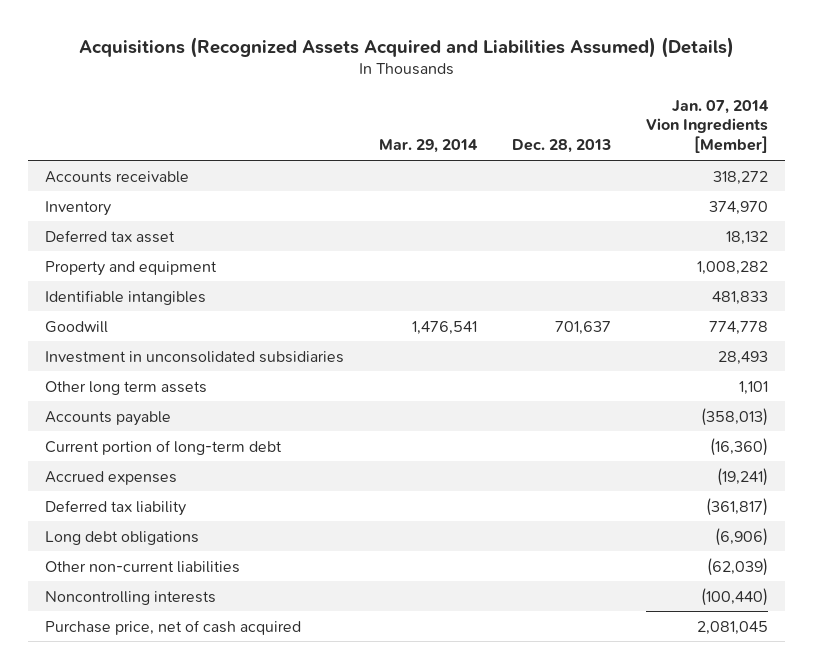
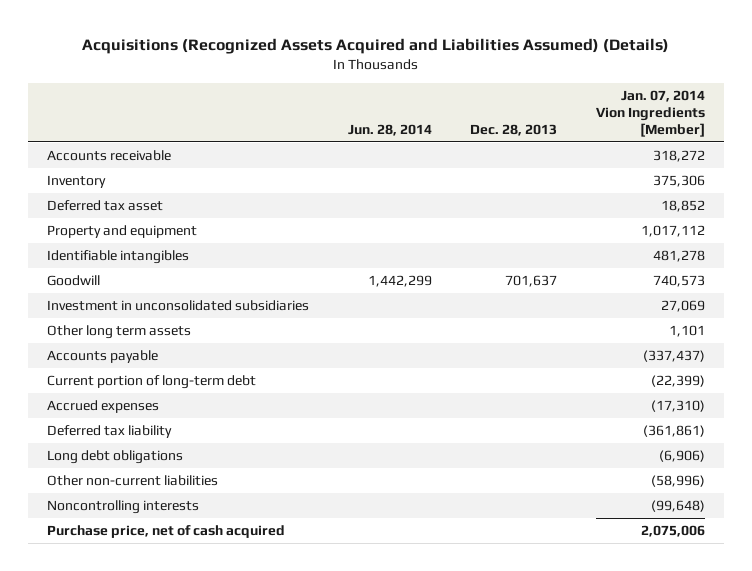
- | Mar. 29, 2014 | Dec. 28, 2013 | Jan. 07, 2014 Vion Ingredients [Member]
+ | Jun. 28, 2014 | Dec. 28, 2013 | Jan. 07, 2014 Vion Ingredients [Member]
- Inventory | | | 374,970
- Deferred tax asset | | | 18,132
- Property and equipment | | | 1,008,282
- Identifiable intangibles | | | 481,833
- Goodwill | 1,476,541 | 701,637 | 774,778
- Investment in unconsolidated subsidiaries | | | 28,493
+ Inventory | | | 375,306
+ Deferred tax asset | | | 18,852
+ Property and equipment | | | 1,017,112
+ Identifiable intangibles | | | 481,278
+ Goodwill | 1,442,299 | 701,637 | 740,573
+ Investment in unconsolidated subsidiaries | | | 27,069
- Accounts payable | | | (358,013)
- Current portion of long-term debt | | | (16,360)
- Accrued expenses | | | (19,241)
- Deferred tax liability | | | (361,817)
+ Accounts payable | | | (337,437)
+ Current portion of long-term debt | | | (22,399)
+ Accrued expenses | | | (17,310)
+ Deferred tax liability | | | (361,861)
- Other non-current liabilities | | | (62,039)
- Noncontrolling interests | | | (100,440)
- Purchase price, net of cash acquired | | | 2,081,045
+ Other non-current liabilities | | | (58,996)
+ Noncontrolling interests | | | (99,648)
+ Purchase price, net of cash acquired | | | 2,075,006

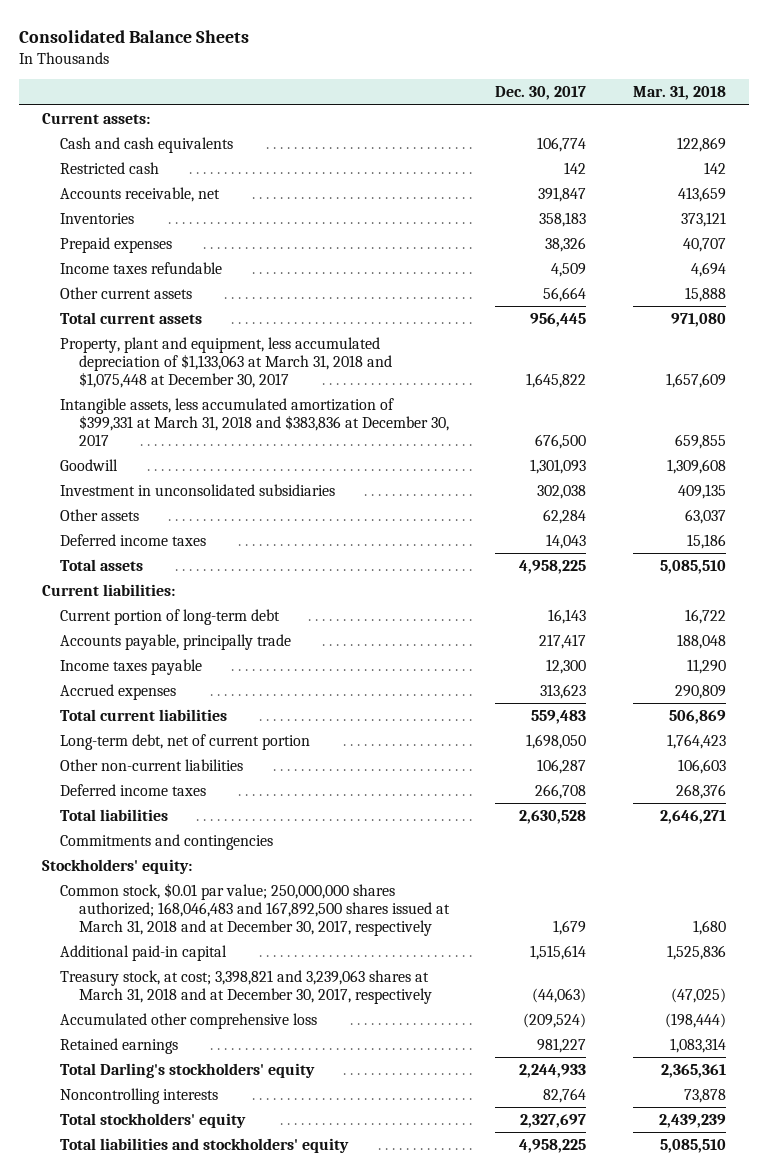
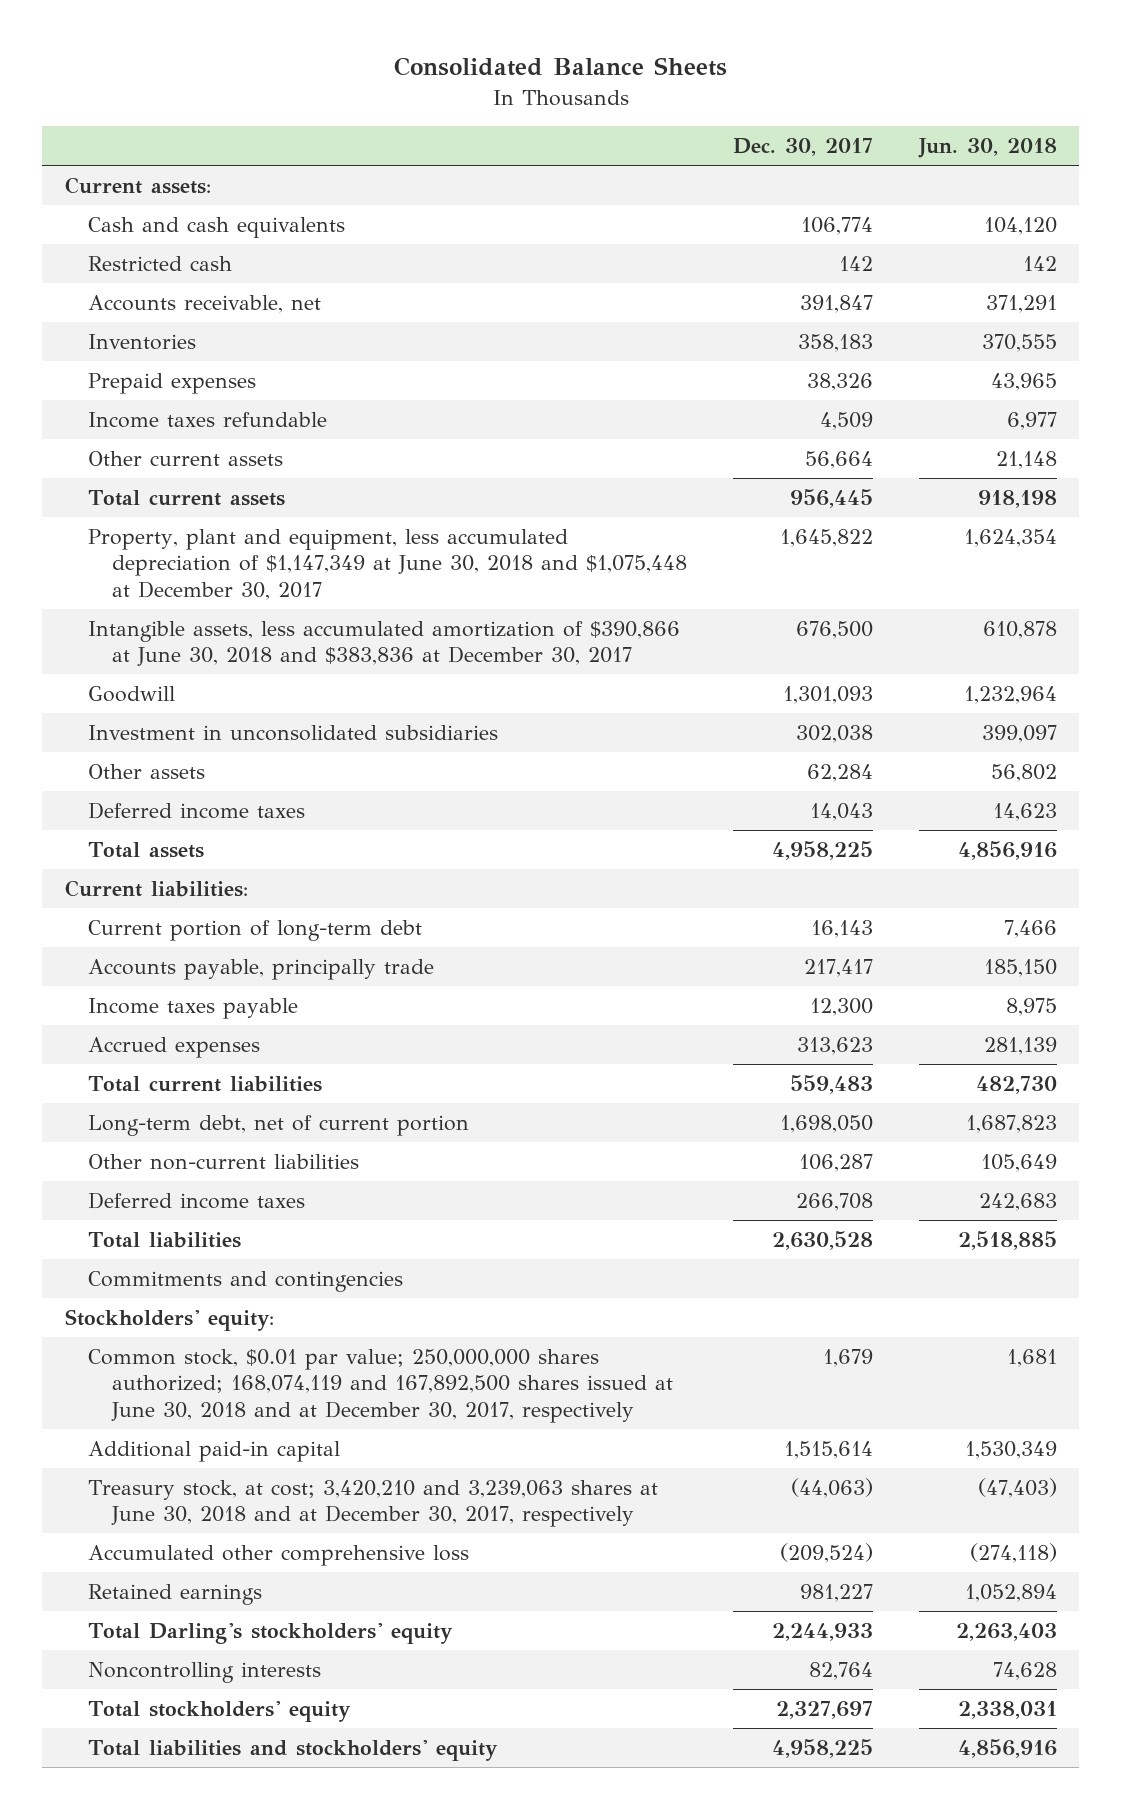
- | Dec. 30, 2017 | Mar. 31, 2018
+ | Dec. 30, 2017 | Jun. 30, 2018
- Property, plant and equipment, less accumulated depreciation of $1,133,063 at March 31, 2018 and $1,075,448 at December 30, 2017 | 1,645,822 | 1,657,609
- Intangible assets, less accumulated amortization of $399,331 at March 31, 2018 and $383,836 at December 30, 2017 | 676,500 | 659,855
+ Property, plant and equipment, less accumulated depreciation of $1,147,349 at June 30, 2018 and $1,075,448 at December 30, 2017 | 1,645,822 | 1,624,354
+ Intangible assets, less accumulated amortization of $390,866 at June 30, 2018 and $383,836 at December 30, 2017 | 676,500 | 610,878
- Common stock, $0.01 par value; 250,000,000 shares authorized; 168,046,483 and 167,892,500 shares issued at March 31, 2018 and at December 30, 2017, respectively | 1,679 | 1,680
+ Common stock, $0.01 par value; 250,000,000 shares authorized; 168,074,119 and 167,892,500 shares issued at June 30, 2018 and at December 30, 2017, respectively | 1,679 | 1,681
- Treasury stock, at cost; 3,398,821 and 3,239,063 shares at March 31, 2018 and at December 30, 2017, respectively | (44,063) | (47,025)
+ Treasury stock, at cost; 3,420,210 and 3,239,063 shares at June 30, 2018 and at December 30, 2017, respectively | (44,063) | (47,403)

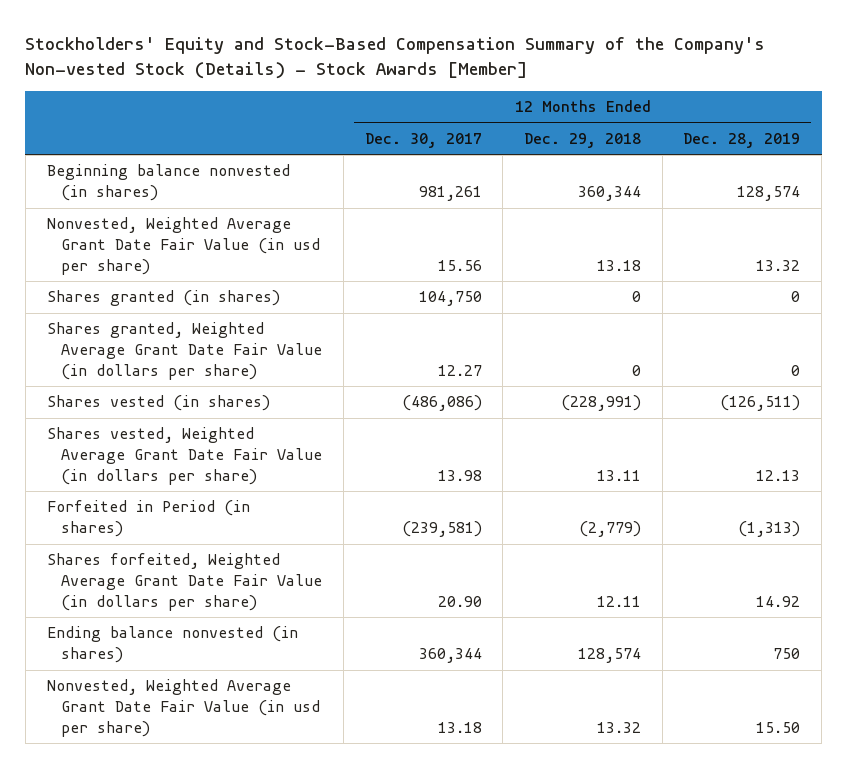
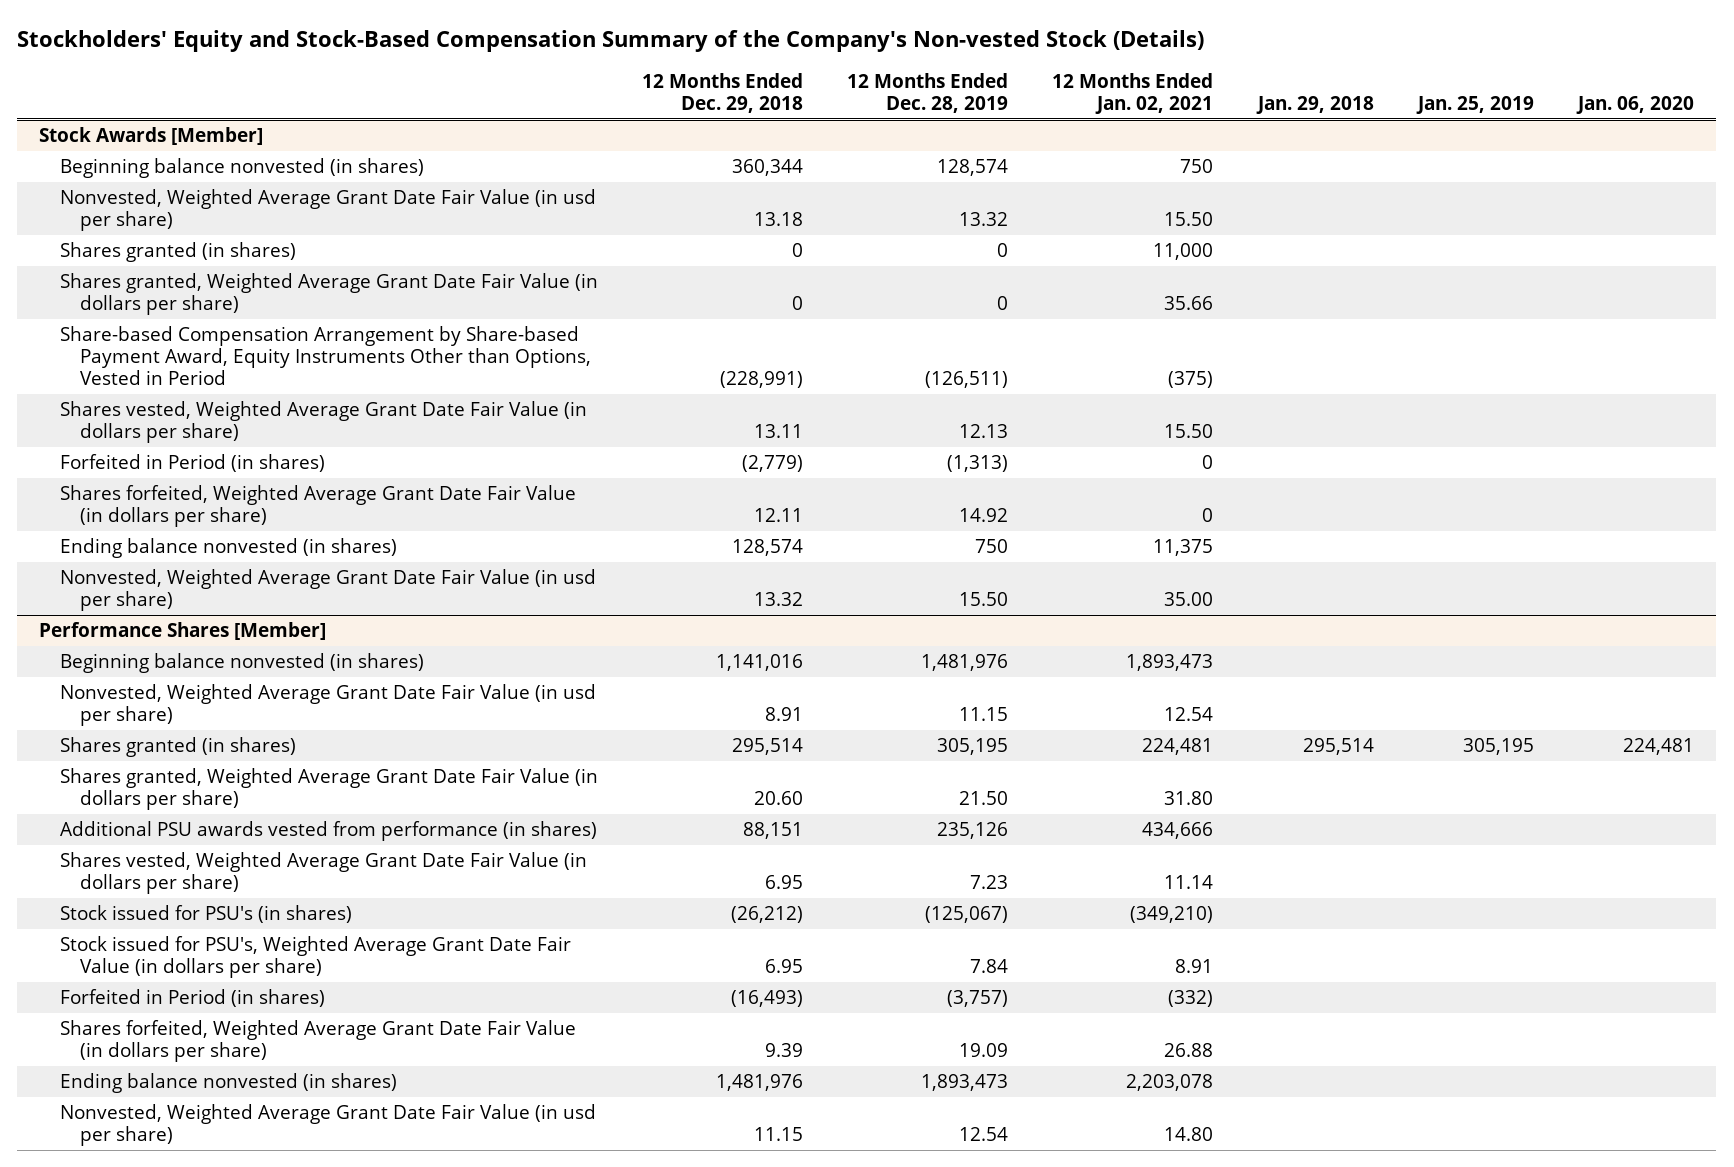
- Stockholders' Equity and Stock-Based Compensation Summary of the Company's Non-vested Stock (Details) - Stock Awards [Member]
+ Stockholders' Equity and Stock-Based Compensation Summary of the Company's Non-vested Stock (Details)
- | 12 Months Ended Dec. 30, 2017 | 12 Months Ended Dec. 29, 2018 | 12 Months Ended Dec. 28, 2019
+ | 12 Months Ended Dec. 29, 2018 | 12 Months Ended Dec. 28, 2019 | 12 Months Ended Jan. 02, 2021 | Jan. 29, 2018 | Jan. 25, 2019 | Jan. 06, 2020
+ Stock Awards [Member]
- Shares vested (in shares) | (486,086) | (228,991) | (126,511)
+ Share-based Compensation Arrangement by Share-based Payment Award, Equity Instruments Other than Options, Vested in Period | (228,991) | (126,511) | (375) | | |
+ Performance Shares [Member]
+ Beginning balance nonvested (in shares) | 1,141,016 | 1,481,976 | 1,893,473 | | |
+ Nonvested, Weighted Average Grant Date Fair Value (in usd per share) | 8.91 | 11.15 | 12.54 | | |
+ Shares granted (in shares) | 295,514 | 305,195 | 224,481 | 295,514 | 305,195 | 224,481
+ Shares granted, Weighted Average Grant Date Fair Value (in dollars per share) | 20.60 | 21.50 | 31.80 | | |
+ Additional PSU awards vested from performance (in shares) | 88,151 | 235,126 | 434,666 | | |
+ Shares vested, Weighted Average Grant Date Fair Value (in dollars per share) | 6.95 | 7.23 | 11.14 | | |
+ Stock issued for PSU's (in shares) | (26,212) | (125,067) | (349,210) | | |
+ Stock issued for PSU's, Weighted Average Grant Date Fair Value (in dollars per share) | 6.95 | 7.84 | 8.91 | | |
+ Forfeited in Period (in shares) | (16,493) | (3,757) | (332) | | |
+ Shares forfeited, Weighted Average Grant Date Fair Value (in dollars per share) | 9.39 | 19.09 | 26.88 | | |
+ Ending balance nonvested (in shares) | 1,481,976 | 1,893,473 | 2,203,078 | | |
+ Nonvested, Weighted Average Grant Date Fair Value (in usd per share) | 11.15 | 12.54 | 14.80 | | |

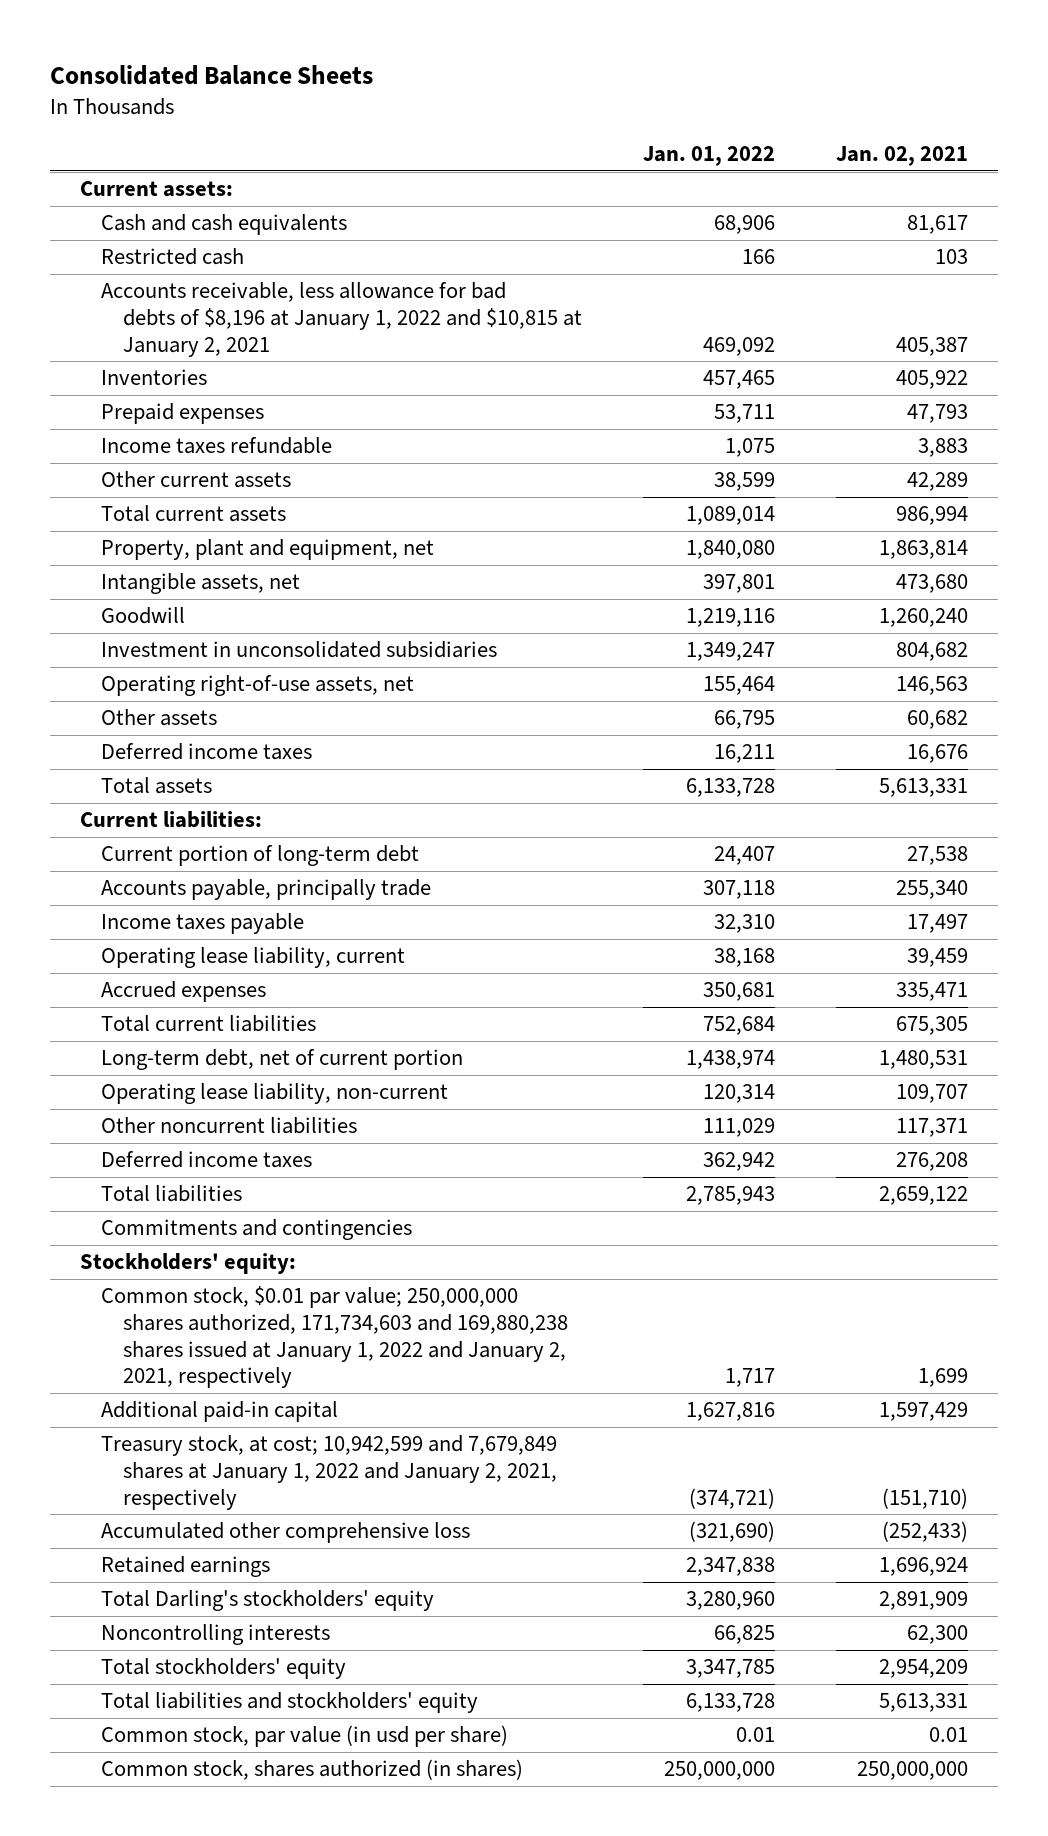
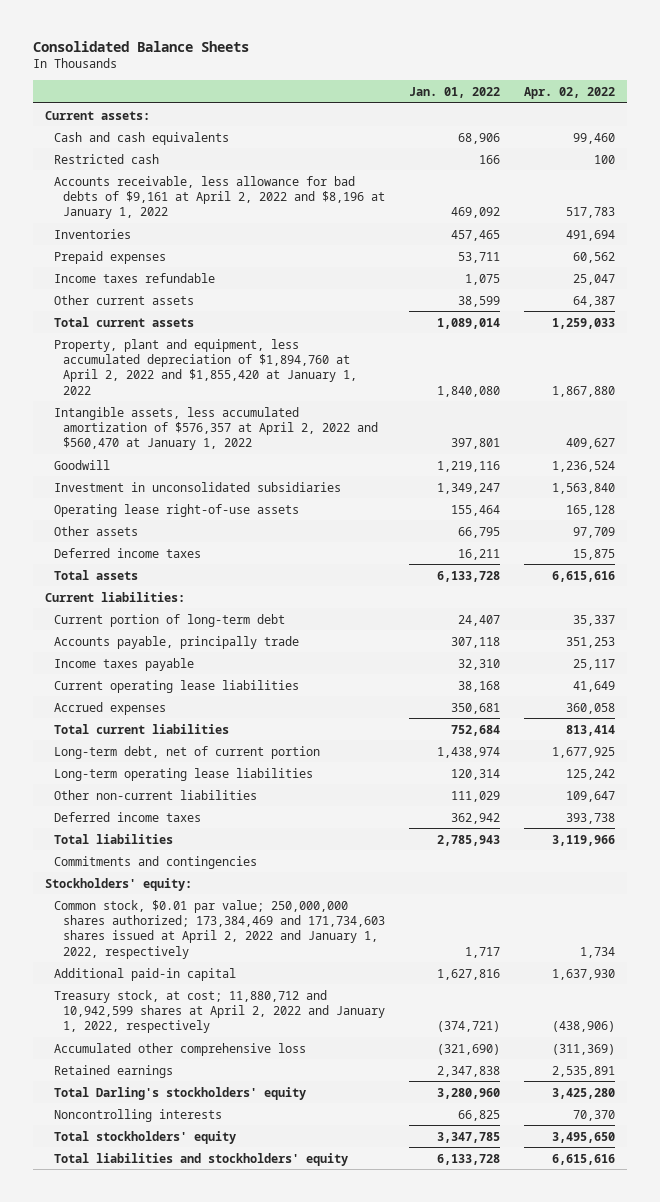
- | Jan. 01, 2022 | Jan. 02, 2021
+ | Jan. 01, 2022 | Apr. 02, 2022
- Accounts receivable, less allowance for bad debts of $8,196 at January 1, 2022 and $10,815 at January 2, 2021 | 469,092 | 405,387
+ Accounts receivable, less allowance for bad debts of $9,161 at April 2, 2022 and $8,196 at January 1, 2022 | 469,092 | 517,783
- Property, plant and equipment, net | 1,840,080 | 1,863,814
- Intangible assets, net | 397,801 | 473,680
+ Property, plant and equipment, less accumulated depreciation of $1,894,760 at April 2, 2022 and $1,855,420 at January 1, 2022 | 1,840,080 | 1,867,880
+ Intangible assets, less accumulated amortization of $576,357 at April 2, 2022 and $560,470 at January 1, 2022 | 397,801 | 409,627
- Operating right-of-use assets, net | 155,464 | 146,563
+ Operating lease right-of-use assets | 155,464 | 165,128
- Operating lease liability, current | 38,168 | 39,459
+ Current operating lease liabilities | 38,168 | 41,649
- Operating lease liability, non-current | 120,314 | 109,707
- Other noncurrent liabilities | 111,029 | 117,371
+ Long-term operating lease liabilities | 120,314 | 125,242
+ Other non-current liabilities | 111,029 | 109,647
- Common stock, $0.01 par value; 250,000,000 shares authorized, 171,734,603 and 169,880,238 shares issued at January 1, 2022 and January 2, 2021, respectively | 1,717 | 1,699
+ Common stock, $0.01 par value; 250,000,000 shares authorized; 173,384,469 and 171,734,603 shares issued at April 2, 2022 and January 1, 2022, respectively | 1,717 | 1,734
- Treasury stock, at cost; 10,942,599 and 7,679,849 shares at January 1, 2022 and January 2, 2021, respectively | (374,721) | (151,710)
+ Treasury stock, at cost; 11,880,712 and 10,942,599 shares at April 2, 2022 and January 1, 2022, respectively | (374,721) | (438,906)
- Common stock, par value (in usd per share) | 0.01 | 0.01
- Common stock, shares authorized (in shares) | 250,000,000 | 250,000,000

